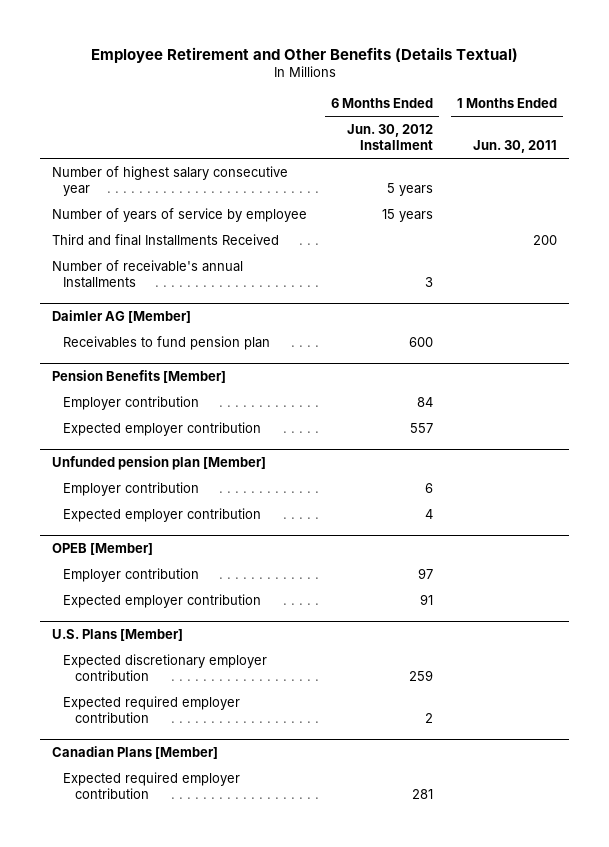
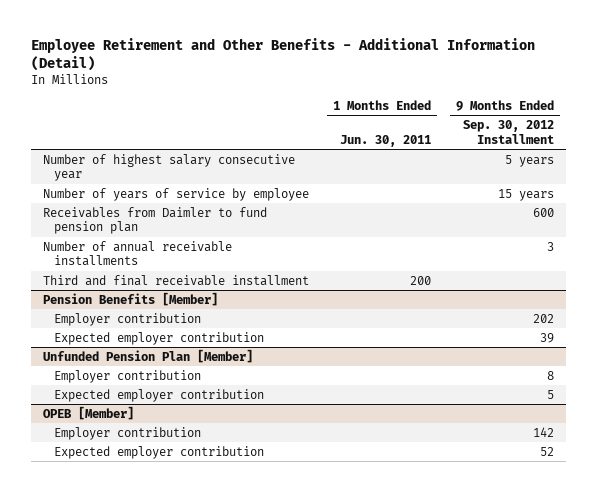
- Employee Retirement and Other Benefits (Details Textual)
+ Employee Retirement and Other Benefits - Additional Information (Detail)
- | 6 Months Ended Jun. 30, 2012 Installment | 1 Months Ended Jun. 30, 2011
+ | 1 Months Ended Jun. 30, 2011 | 9 Months Ended Sep. 30, 2012 Installment
- Third and final Installments Received | | 200
- Number of receivable's annual Installments | 3 |
- Daimler AG [Member]
- Receivables to fund pension plan | 600 |
+ Receivables from Daimler to fund pension plan | | 600
+ Number of annual receivable installments | | 3
+ Third and final receivable installment | 200 |
- Unfunded pension plan [Member]
+ Unfunded Pension Plan [Member]
- U.S. Plans [Member]
- Expected discretionary employer contribution | 259 |
- Expected required employer contribution | 2 |
- Canadian Plans [Member]
- Expected required employer contribution | 281 |

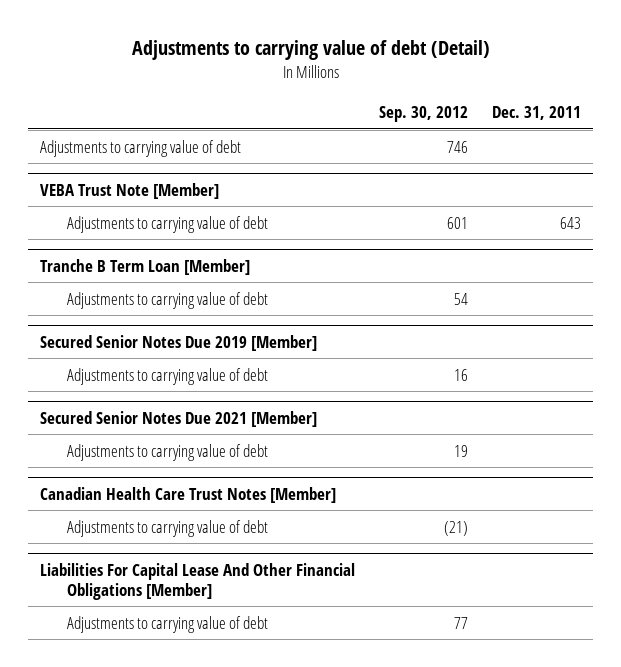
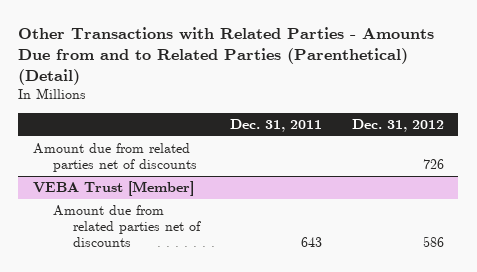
- Adjustments to carrying value of debt (Detail)
+ Other Transactions with Related Parties - Amounts Due from and to Related Parties (Parenthetical) (Detail)
- | Sep. 30, 2012 | Dec. 31, 2011
+ | Dec. 31, 2011 | Dec. 31, 2012
- Adjustments to carrying value of debt | 746 |
- VEBA Trust Note [Member]
- Adjustments to carrying value of debt | 601 | 643
- Tranche B Term Loan [Member]
- Adjustments to carrying value of debt | 54 |
- Secured Senior Notes Due 2019 [Member]
- Adjustments to carrying value of debt | 16 |
- Secured Senior Notes Due 2021 [Member]
- Adjustments to carrying value of debt | 19 |
- Canadian Health Care Trust Notes [Member]
- Adjustments to carrying value of debt | (21) |
- Liabilities For Capital Lease And Other Financial Obligations [Member]
- Adjustments to carrying value of debt | 77 |
+ Amount due from related parties net of discounts | | 726
+ VEBA Trust [Member]
+ Amount due from related parties net of discounts | 643 | 586

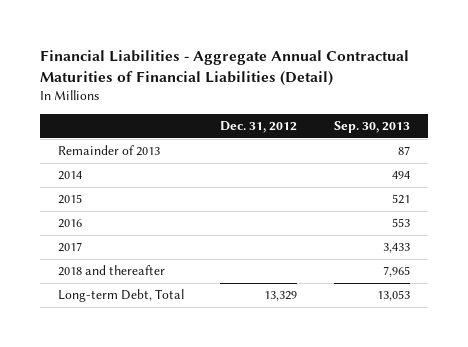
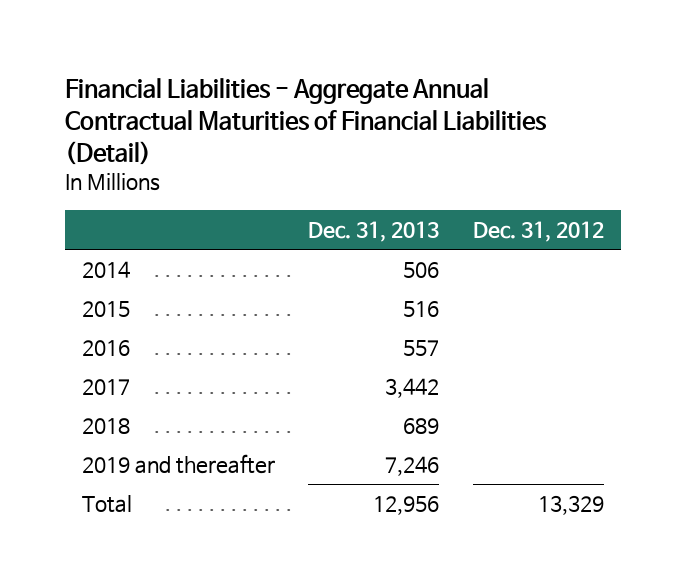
- | Dec. 31, 2012 | Sep. 30, 2013
+ | Dec. 31, 2013 | Dec. 31, 2012
- Remainder of 2013 | | 87
- 2018 and thereafter | | 7,965
- Long-term Debt, Total | 13,329 | 13,053
+ 2018 | 689 |
+ 2019 and thereafter | 7,246 |
+ Total | 12,956 | 13,329

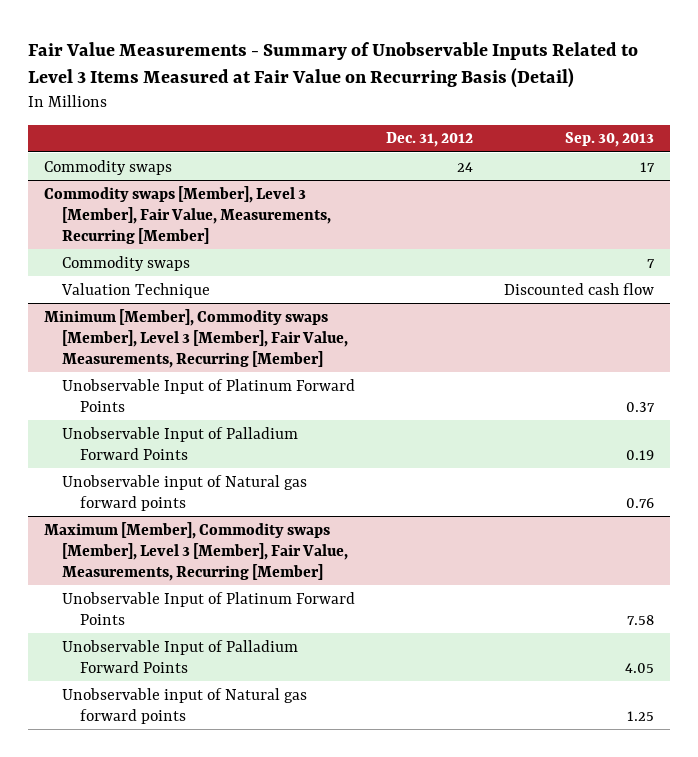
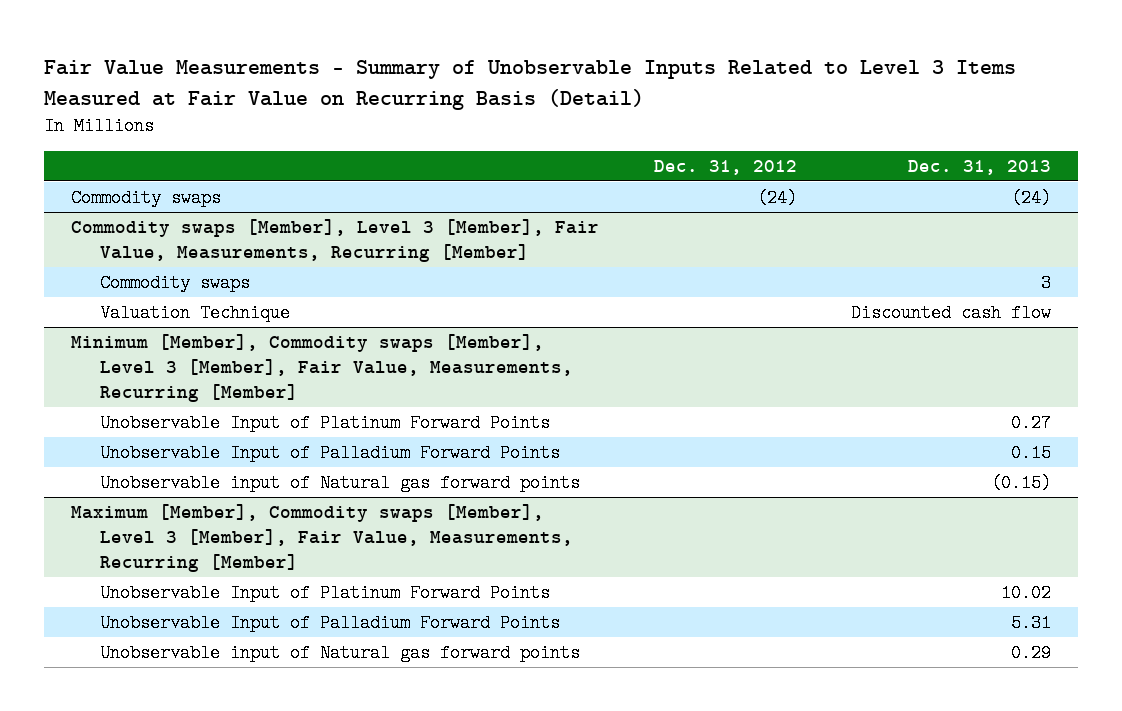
- | Dec. 31, 2012 | Sep. 30, 2013
+ | Dec. 31, 2012 | Dec. 31, 2013
- Commodity swaps | 24 | 17
+ Commodity swaps | (24) | (24)

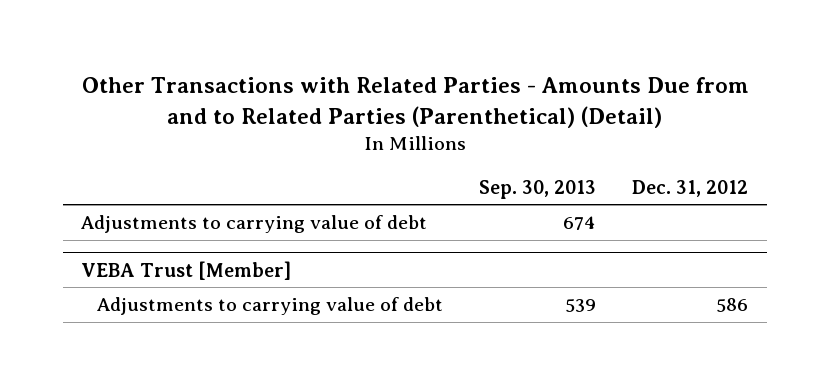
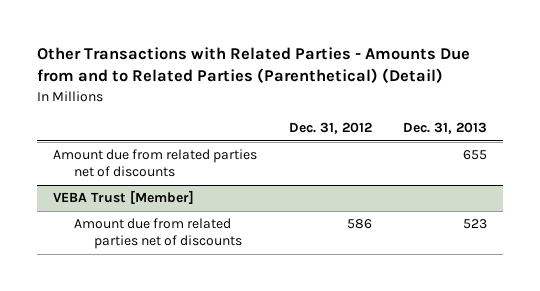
- | Sep. 30, 2013 | Dec. 31, 2012
+ | Dec. 31, 2012 | Dec. 31, 2013
- Adjustments to carrying value of debt | 674 |
+ Amount due from related parties net of discounts | | 655
@ VEBA Trust [Member]
- Adjustments to carrying value of debt | 539 | 586
+ Amount due from related parties net of discounts | 586 | 523

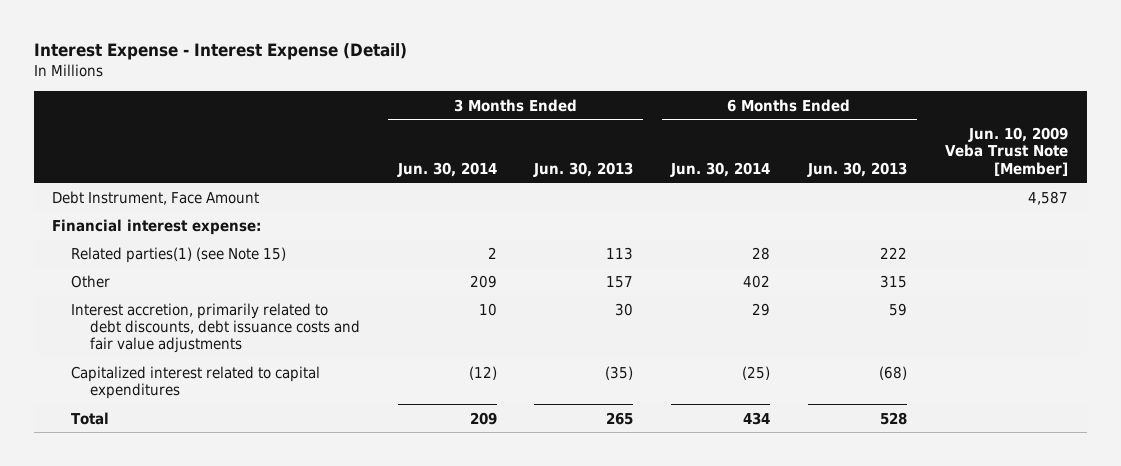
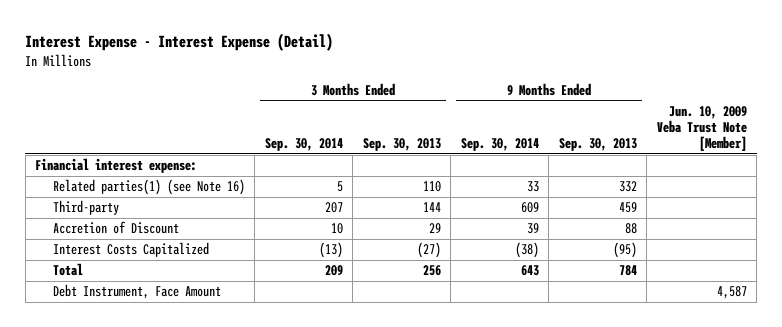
- | 3 Months Ended Jun. 30, 2014 | 3 Months Ended Jun. 30, 2013 | 6 Months Ended Jun. 30, 2014 | 6 Months Ended Jun. 30, 2013 | Jun. 10, 2009 Veba Trust Note [Member]
+ | 3 Months Ended Sep. 30, 2014 | 3 Months Ended Sep. 30, 2013 | 9 Months Ended Sep. 30, 2014 | 9 Months Ended Sep. 30, 2013 | Jun. 10, 2009 Veba Trust Note [Member]
- Related parties(1) (see Note 15) | 2 | 113 | 28 | 222 |
- Other | 209 | 157 | 402 | 315 |
- Interest accretion, primarily related to debt discounts, debt issuance costs and fair value adjustments | 10 | 30 | 29 | 59 |
- Capitalized interest related to capital expenditures | (12) | (35) | (25) | (68) |
+ Related parties(1) (see Note 16) | 5 | 110 | 33 | 332 |
+ Third-party | 207 | 144 | 609 | 459 |
+ Accretion of Discount | 10 | 29 | 39 | 88 |
+ Interest Costs Capitalized | (13) | (27) | (38) | (95) |
moved down: Debt Instrument, Face Amount | | | | | 4,587

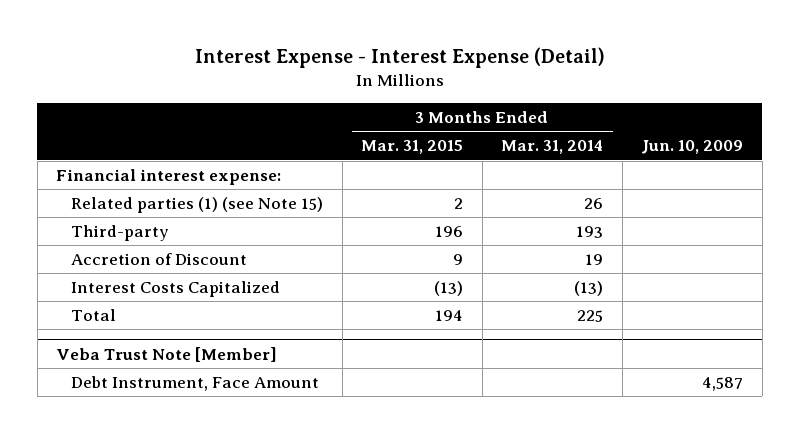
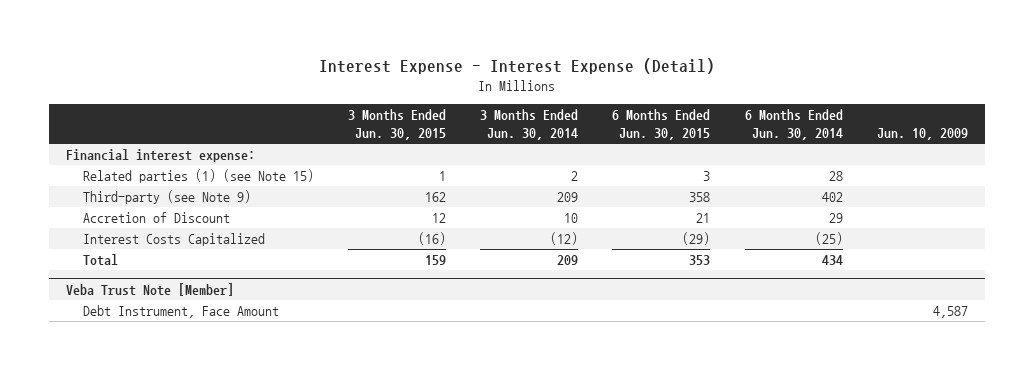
- | 3 Months Ended Mar. 31, 2015 | 3 Months Ended Mar. 31, 2014 | Jun. 10, 2009
+ | 3 Months Ended Jun. 30, 2015 | 3 Months Ended Jun. 30, 2014 | 6 Months Ended Jun. 30, 2015 | 6 Months Ended Jun. 30, 2014 | Jun. 10, 2009
- Third-party | 196 | 193 |
+ Third-party (see Note 9) | 162 | 209 | 358 | 402 |

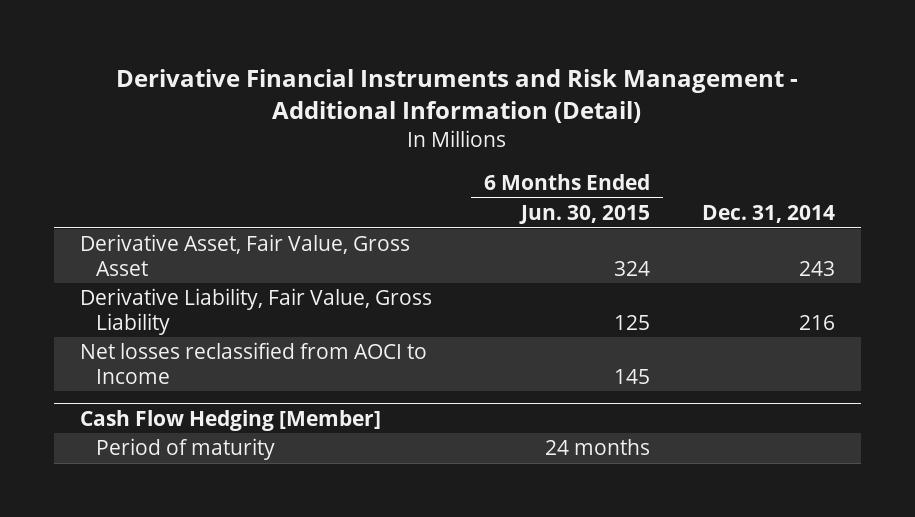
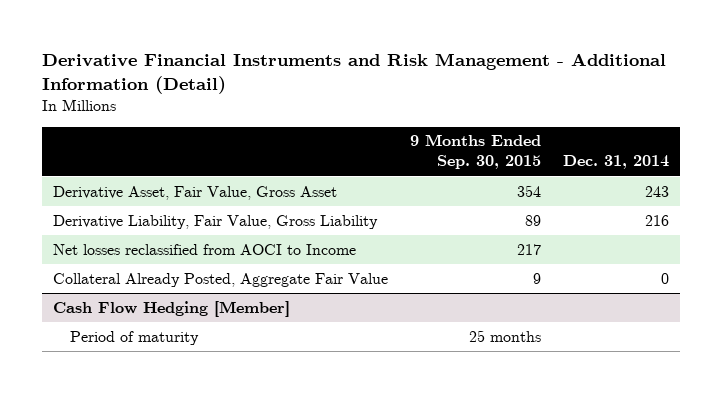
- | 6 Months Ended Jun. 30, 2015 | Dec. 31, 2014
+ | 9 Months Ended Sep. 30, 2015 | Dec. 31, 2014
+ Collateral Already Posted, Aggregate Fair Value | 9 | 0

